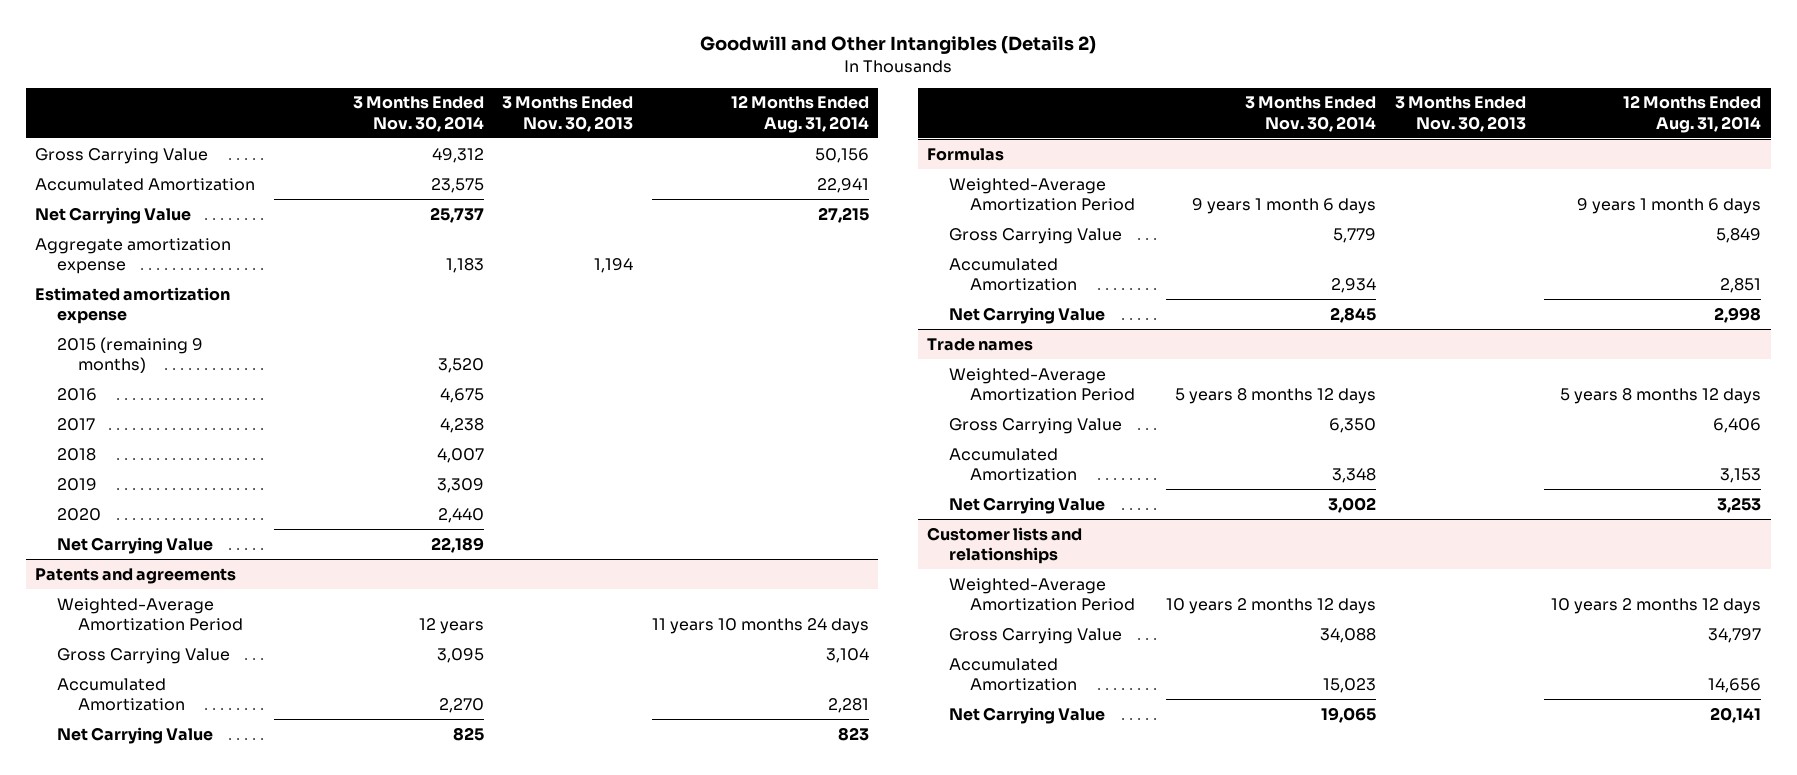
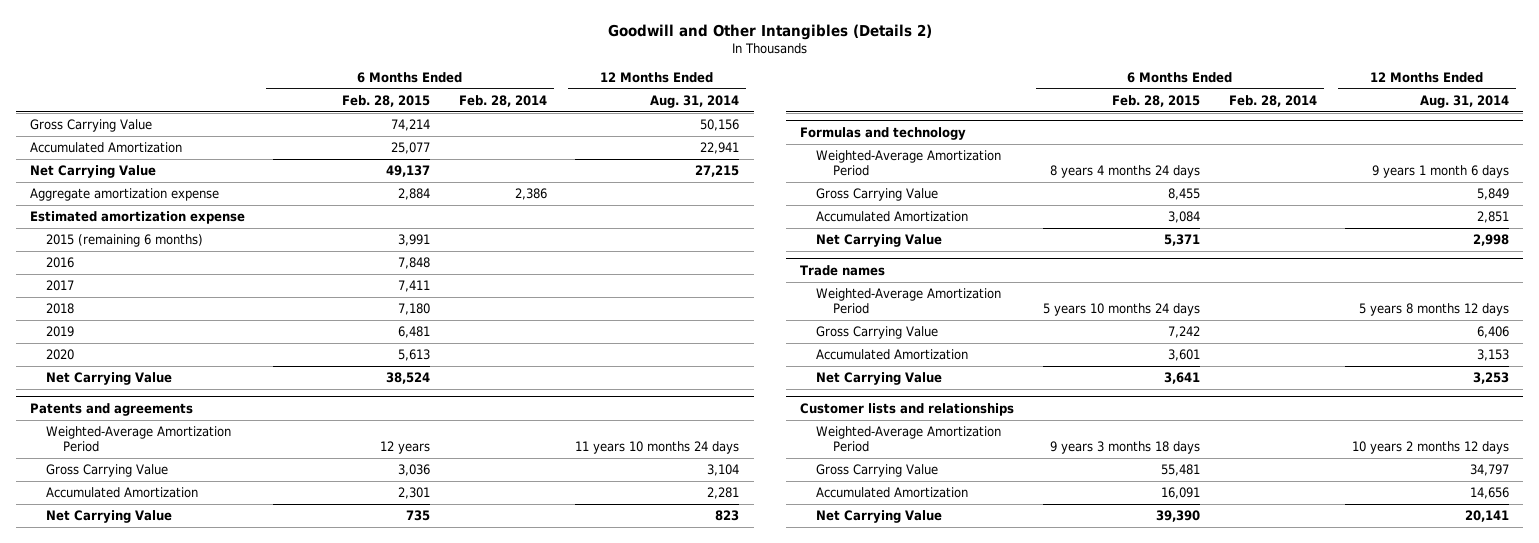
- | 3 Months Ended Nov. 30, 2014 | 3 Months Ended Nov. 30, 2013 | 12 Months Ended Aug. 31, 2014
+ | 6 Months Ended Feb. 28, 2015 | 6 Months Ended Feb. 28, 2014 | 12 Months Ended Aug. 31, 2014
- 2015 (remaining 9 months) | 3,520 | |
+ 2015 (remaining 6 months) | 3,991 | |
- Formulas
+ Formulas and technology

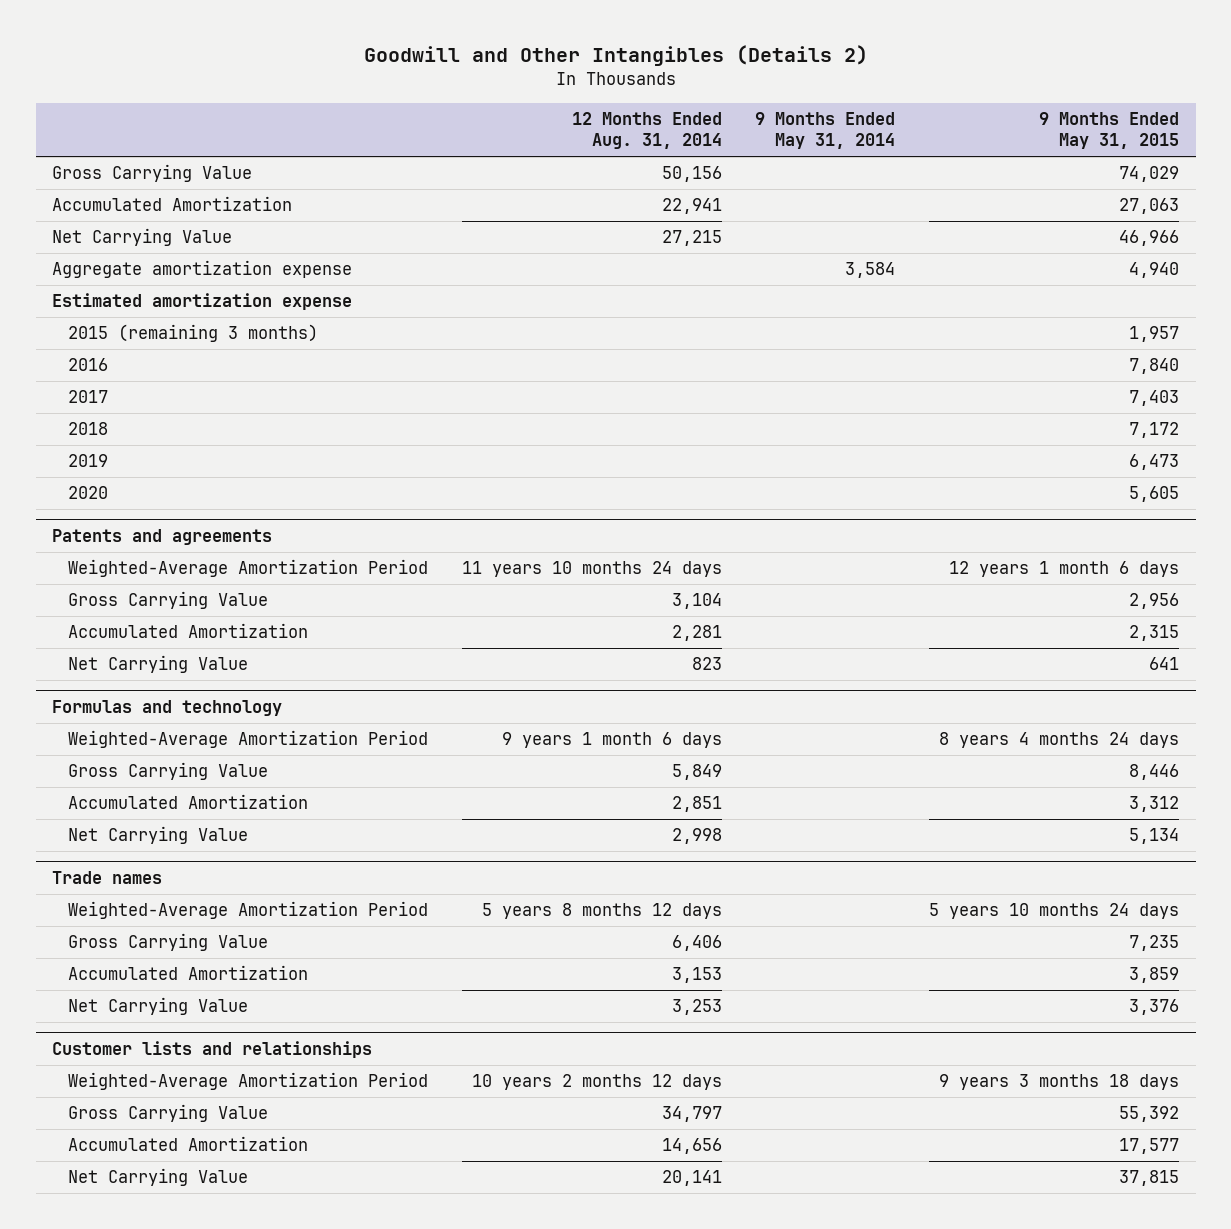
- | 6 Months Ended Feb. 28, 2015 | 6 Months Ended Feb. 28, 2014 | 12 Months Ended Aug. 31, 2014
+ | 12 Months Ended Aug. 31, 2014 | 9 Months Ended May 31, 2014 | 9 Months Ended May 31, 2015
- 2015 (remaining 6 months) | 3,991 | |
+ 2015 (remaining 3 months) | | | 1,957
- Net Carrying Value | 38,524 | |

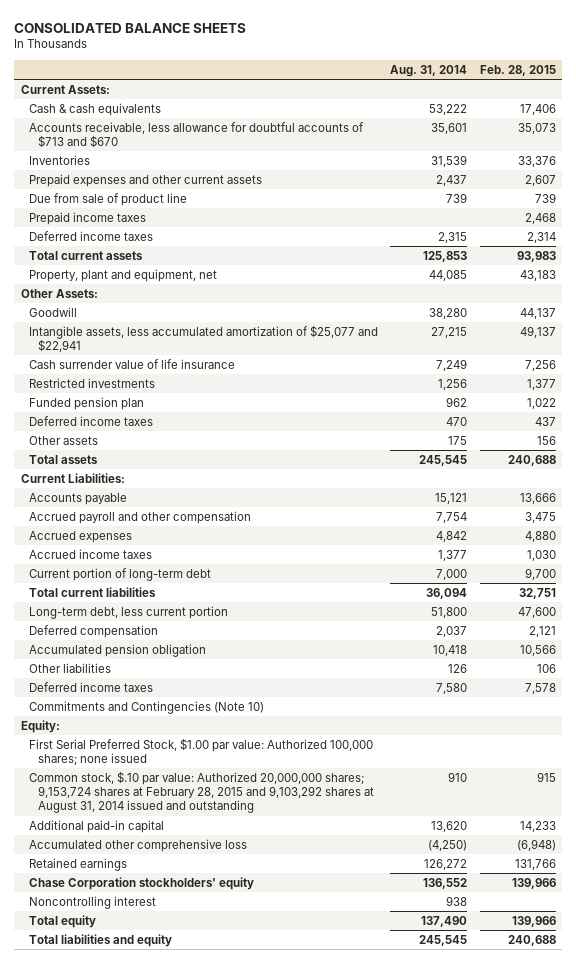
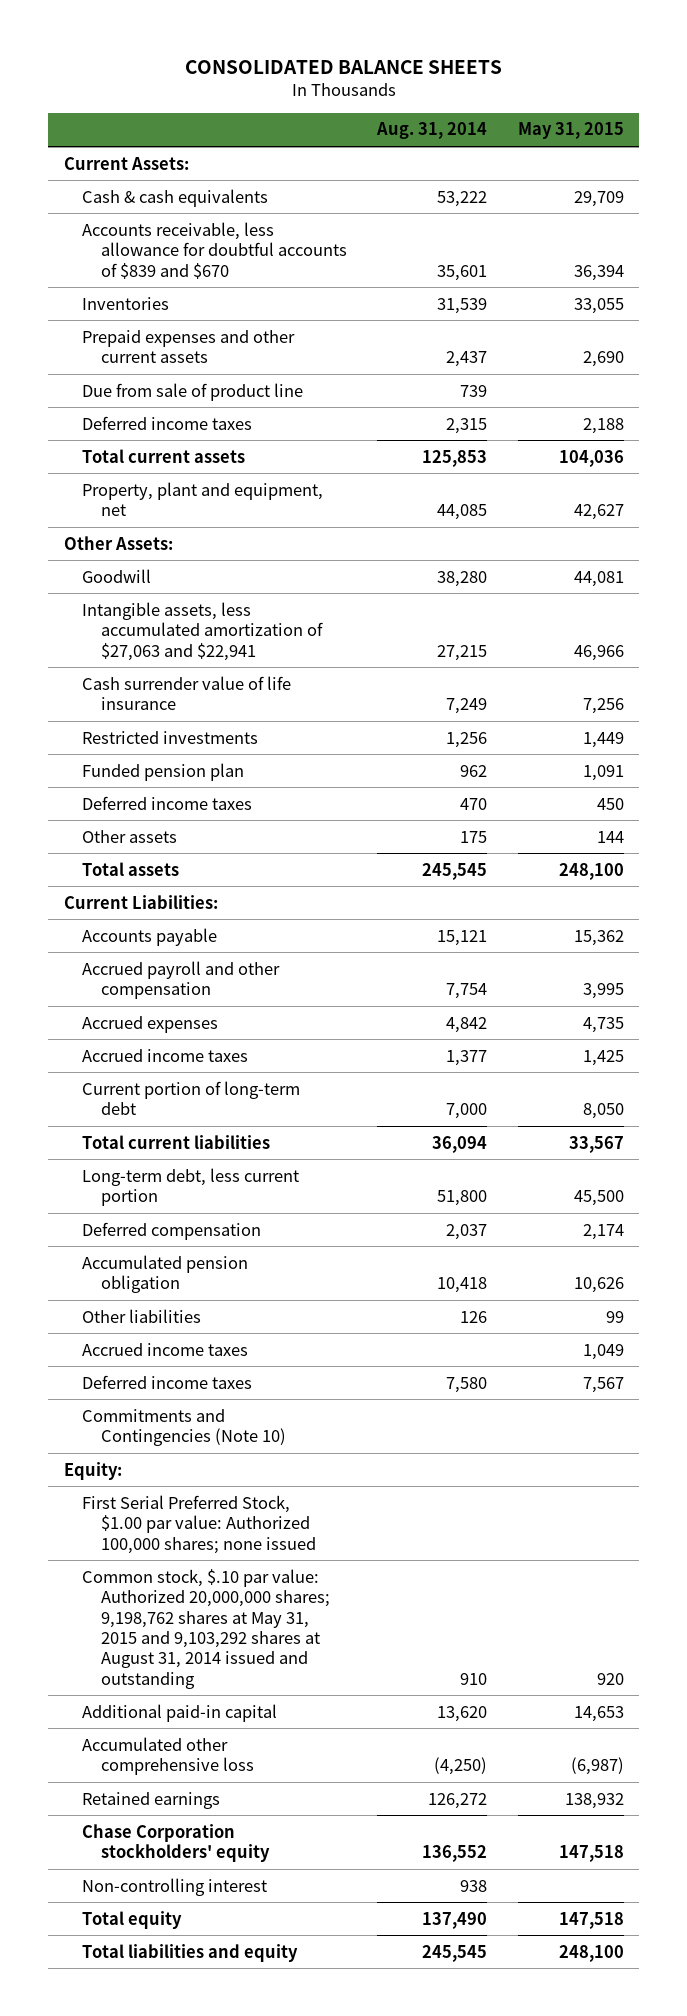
- | Aug. 31, 2014 | Feb. 28, 2015
+ | Aug. 31, 2014 | May 31, 2015
- Accounts receivable, less allowance for doubtful accounts of $713 and $670 | 35,601 | 35,073
+ Accounts receivable, less allowance for doubtful accounts of $839 and $670 | 35,601 | 36,394
- Prepaid income taxes | | 2,468
- Intangible assets, less accumulated amortization of $25,077 and $22,941 | 27,215 | 49,137
+ Intangible assets, less accumulated amortization of $27,063 and $22,941 | 27,215 | 46,966
+ Accrued income taxes | | 1,049
- Common stock, $.10 par value: Authorized 20,000,000 shares; 9,153,724 shares at February 28, 2015 and 9,103,292 shares at August 31, 2014 issued and outstanding | 910 | 915
+ Common stock, $.10 par value: Authorized 20,000,000 shares; 9,198,762 shares at May 31, 2015 and 9,103,292 shares at August 31, 2014 issued and outstanding | 910 | 920
- Noncontrolling interest | 938 |
+ Non-controlling interest | 938 |

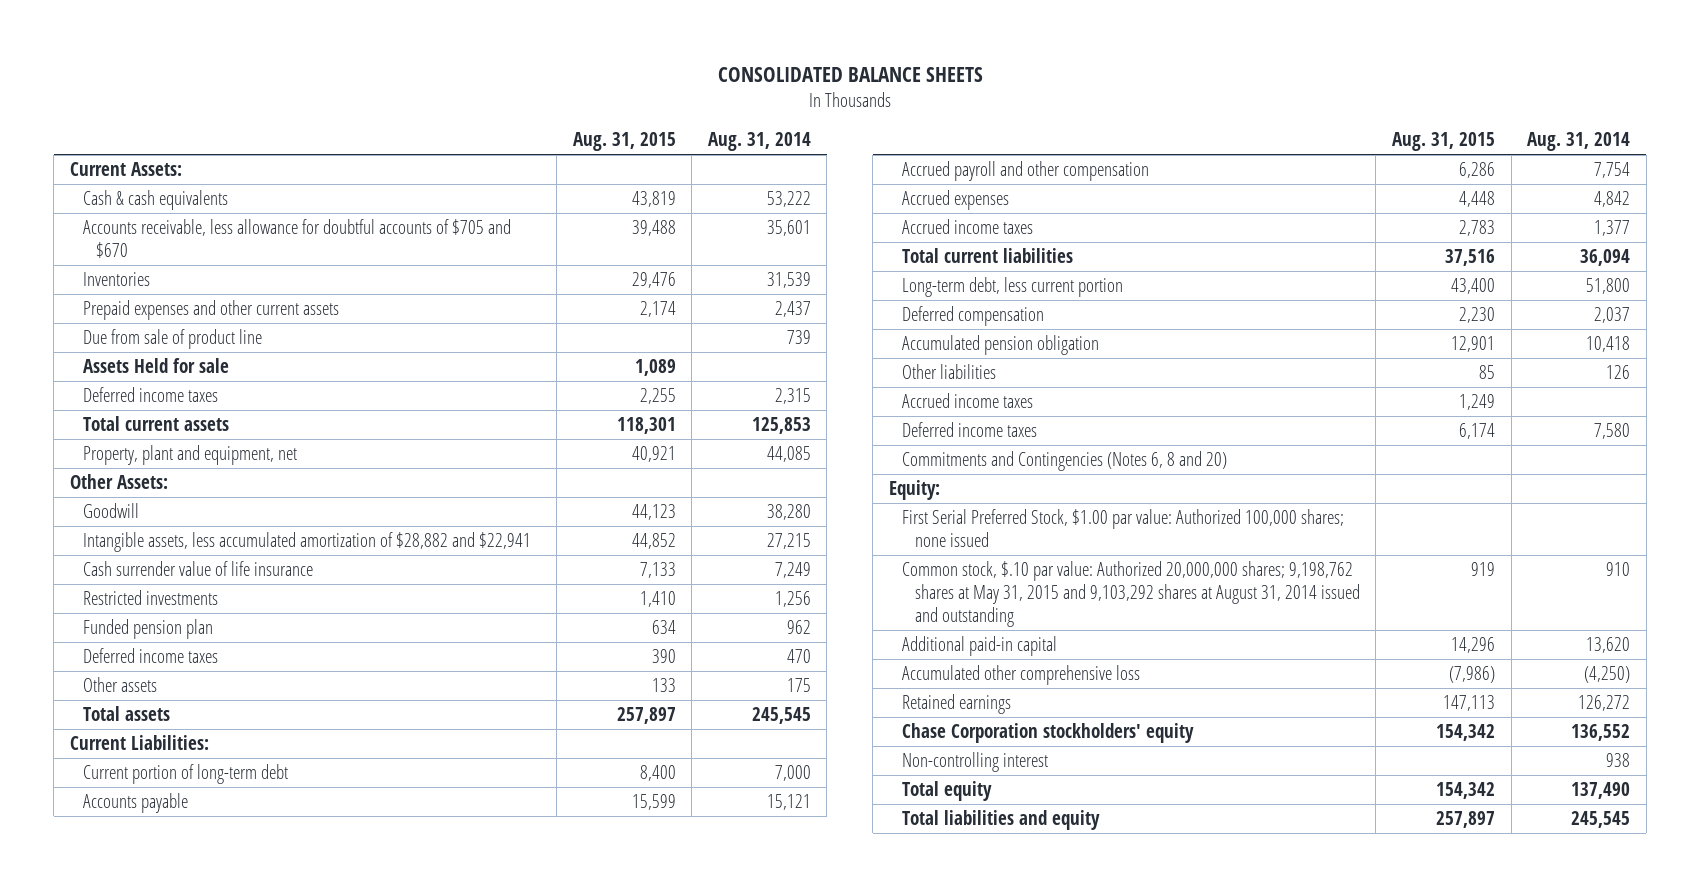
- | Aug. 31, 2014 | May 31, 2015
+ | Aug. 31, 2015 | Aug. 31, 2014
- Accounts receivable, less allowance for doubtful accounts of $839 and $670 | 35,601 | 36,394
+ Accounts receivable, less allowance for doubtful accounts of $705 and $670 | 39,488 | 35,601
+ Assets Held for sale | 1,089 |
- Intangible assets, less accumulated amortization of $27,063 and $22,941 | 27,215 | 46,966
+ Intangible assets, less accumulated amortization of $28,882 and $22,941 | 44,852 | 27,215
moved up: Current portion of long-term debt | 8,400 | 7,000
- Commitments and Contingencies (Note 10)
+ Commitments and Contingencies (Notes 6, 8 and 20)

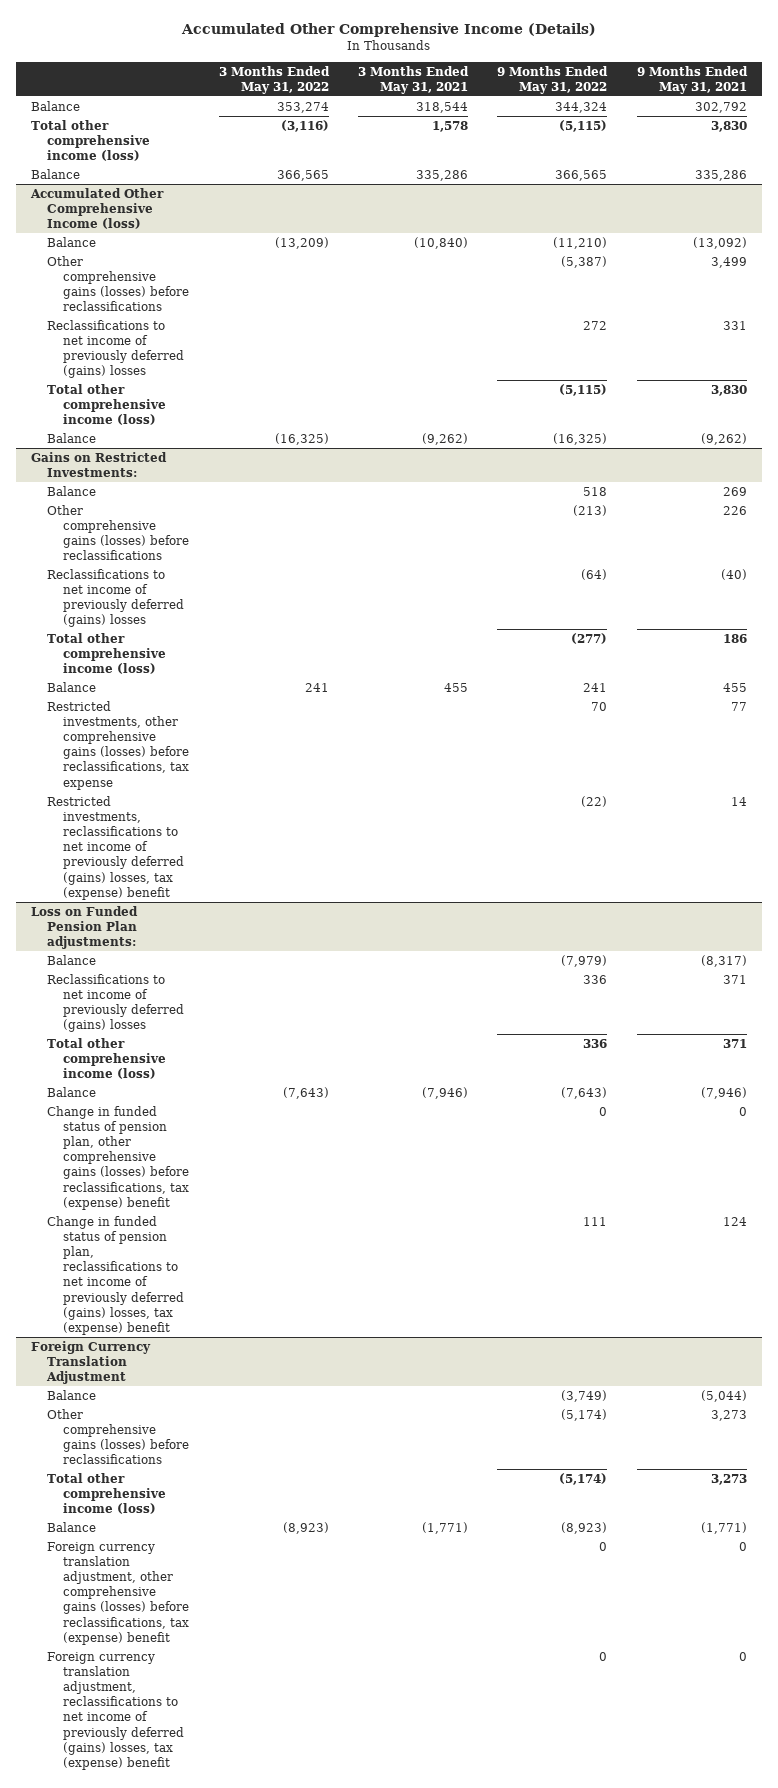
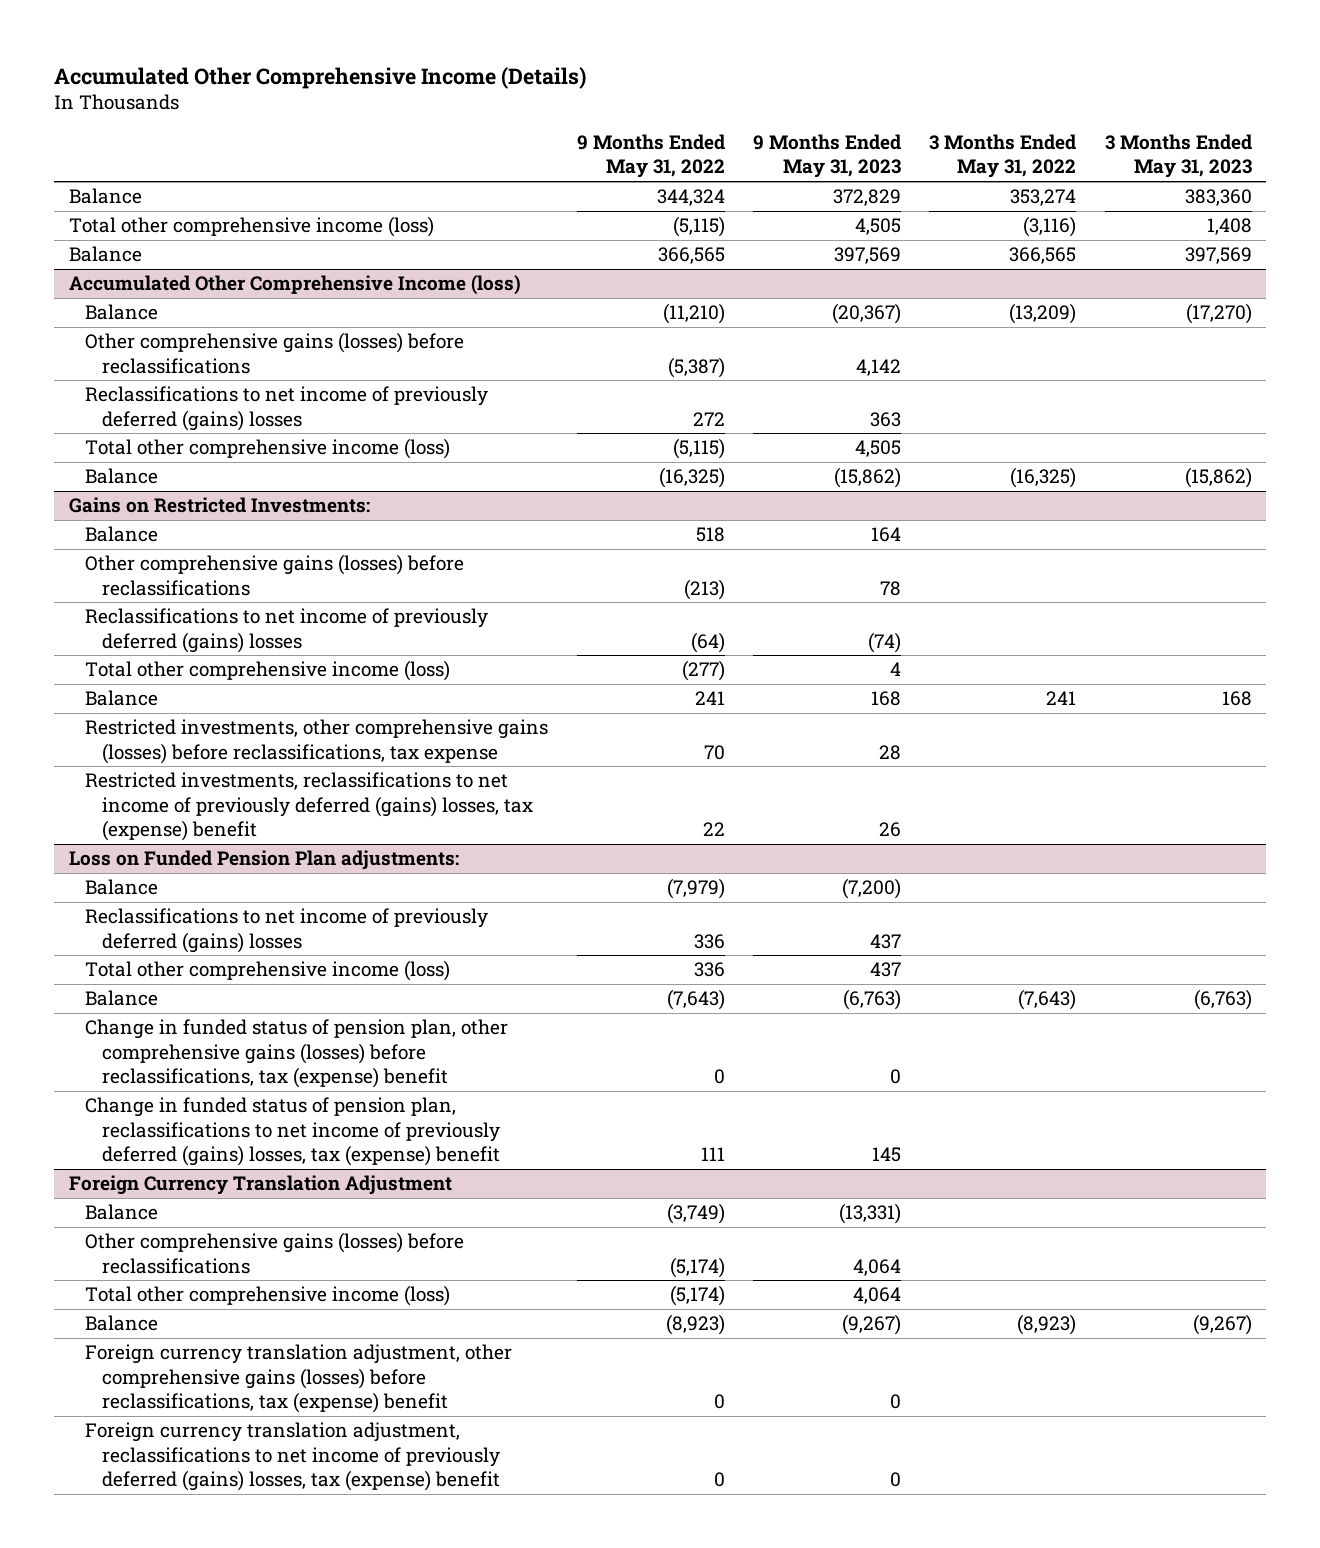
- | 3 Months Ended May 31, 2022 | 3 Months Ended May 31, 2021 | 9 Months Ended May 31, 2022 | 9 Months Ended May 31, 2021
+ | 9 Months Ended May 31, 2022 | 9 Months Ended May 31, 2023 | 3 Months Ended May 31, 2022 | 3 Months Ended May 31, 2023
@ Gains on Restricted Investments:
- Restricted investments, reclassifications to net income of previously deferred (gains) losses, tax (expense) benefit | | | (22) | 14
+ Restricted investments, reclassifications to net income of previously deferred (gains) losses, tax (expense) benefit | 22 | 26 | |

